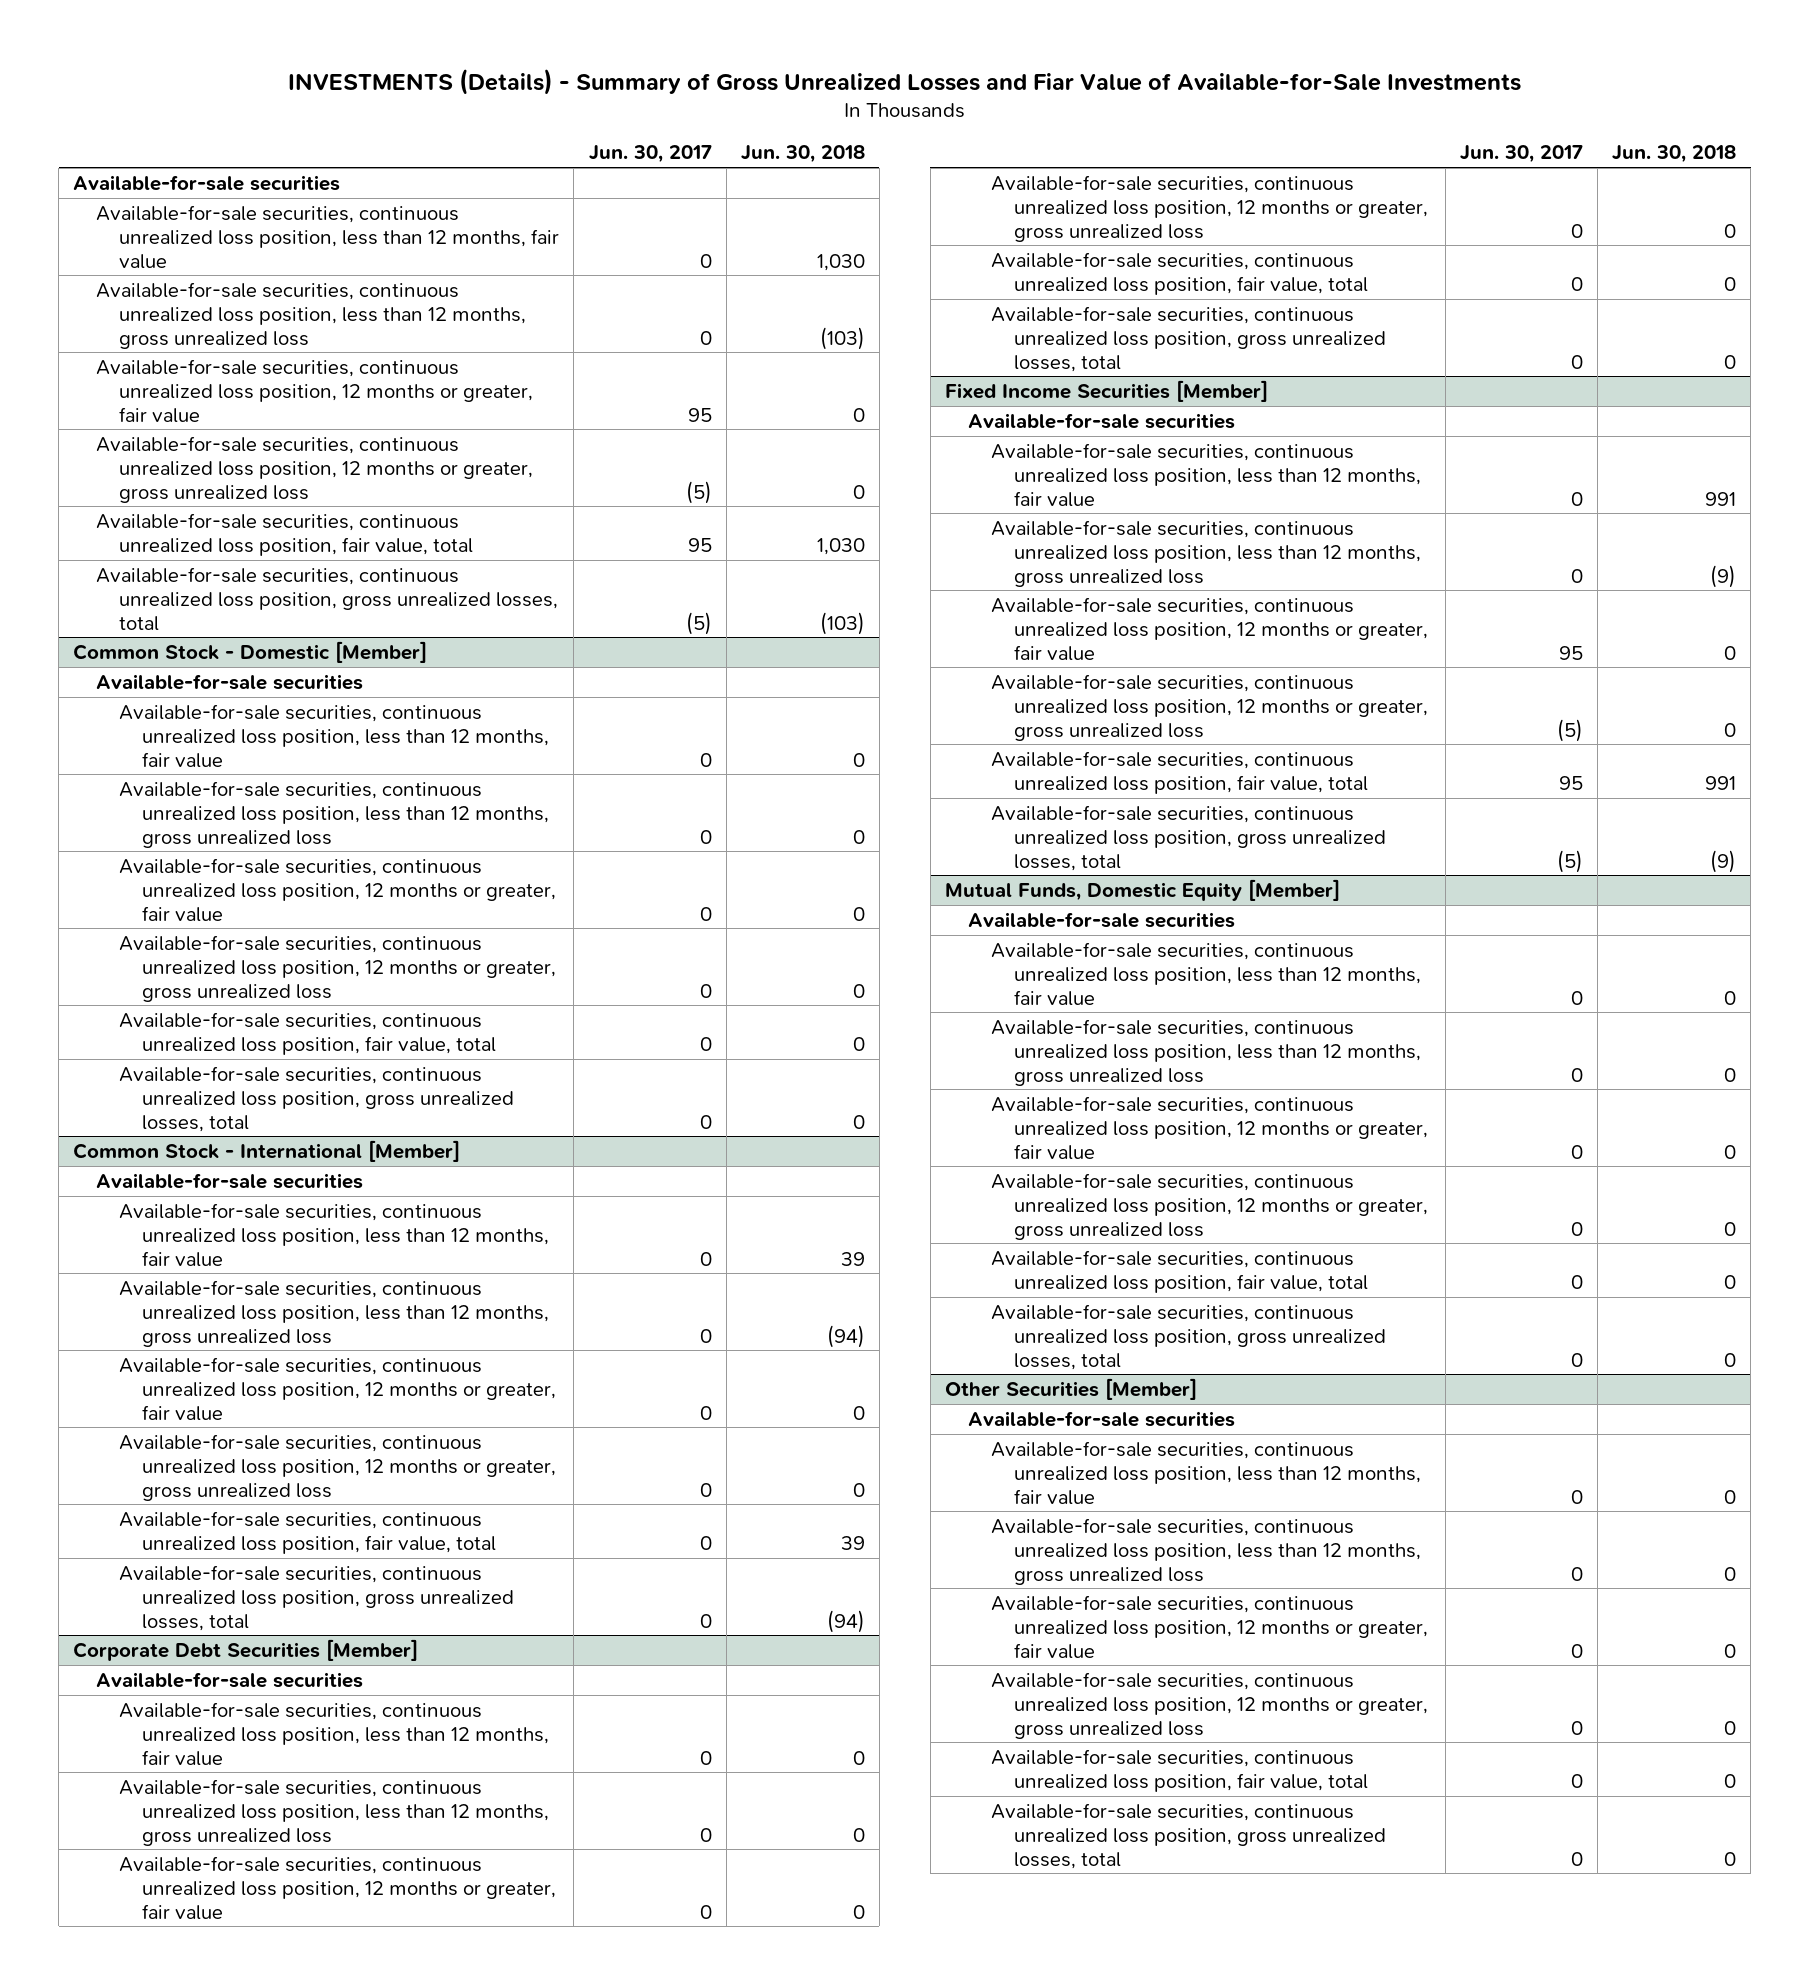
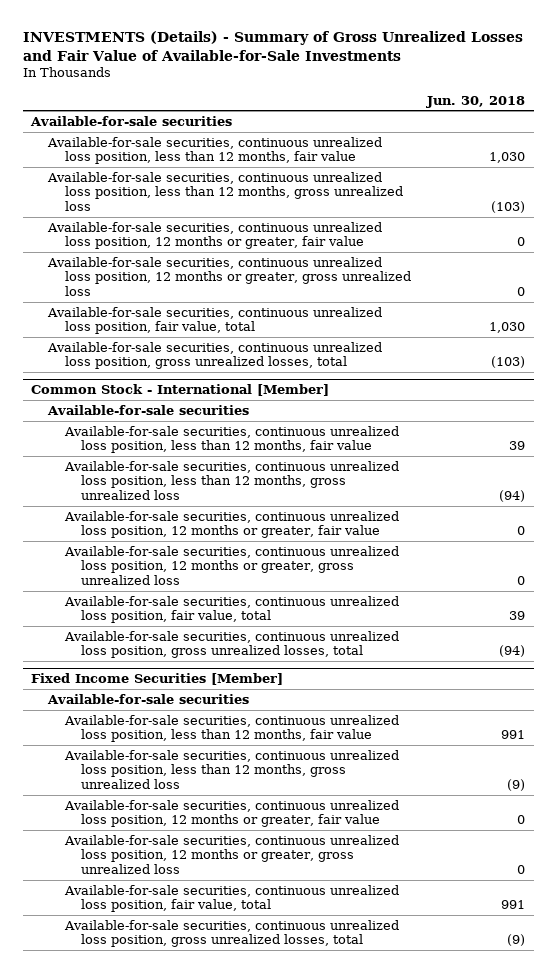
- INVESTMENTS (Details) - Summary of Gross Unrealized Losses and Fiar Value of Available-for-Sale Investments
+ INVESTMENTS (Details) - Summary of Gross Unrealized Losses and Fair Value of Available-for-Sale Investments
- | Jun. 30, 2017 | Jun. 30, 2018
+ | Jun. 30, 2018
- Common Stock - Domestic [Member]
- Available-for-sale securities
- Available-for-sale securities, continuous unrealized loss position, less than 12 months, fair value | 0 | 0
- Available-for-sale securities, continuous unrealized loss position, less than 12 months, gross unrealized loss | 0 | 0
- Available-for-sale securities, continuous unrealized loss position, 12 months or greater, fair value | 0 | 0
- Available-for-sale securities, continuous unrealized loss position, 12 months or greater, gross unrealized loss | 0 | 0
- Available-for-sale securities, continuous unrealized loss position, fair value, total | 0 | 0
- Available-for-sale securities, continuous unrealized loss position, gross unrealized losses, total | 0 | 0
- Corporate Debt Securities [Member]
- Available-for-sale securities
- Available-for-sale securities, continuous unrealized loss position, less than 12 months, fair value | 0 | 0
- Available-for-sale securities, continuous unrealized loss position, less than 12 months, gross unrealized loss | 0 | 0
- Available-for-sale securities, continuous unrealized loss position, 12 months or greater, fair value | 0 | 0
- Available-for-sale securities, continuous unrealized loss position, 12 months or greater, gross unrealized loss | 0 | 0
- Available-for-sale securities, continuous unrealized loss position, fair value, total | 0 | 0
- Available-for-sale securities, continuous unrealized loss position, gross unrealized losses, total | 0 | 0
- Mutual Funds, Domestic Equity [Member]
- Available-for-sale securities
- Available-for-sale securities, continuous unrealized loss position, less than 12 months, fair value | 0 | 0
- Available-for-sale securities, continuous unrealized loss position, less than 12 months, gross unrealized loss | 0 | 0
- Available-for-sale securities, continuous unrealized loss position, 12 months or greater, fair value | 0 | 0
- Available-for-sale securities, continuous unrealized loss position, 12 months or greater, gross unrealized loss | 0 | 0
- Available-for-sale securities, continuous unrealized loss position, fair value, total | 0 | 0
- Available-for-sale securities, continuous unrealized loss position, gross unrealized losses, total | 0 | 0
- Other Securities [Member]
- Available-for-sale securities
- Available-for-sale securities, continuous unrealized loss position, less than 12 months, fair value | 0 | 0
- Available-for-sale securities, continuous unrealized loss position, less than 12 months, gross unrealized loss | 0 | 0
- Available-for-sale securities, continuous unrealized loss position, 12 months or greater, fair value | 0 | 0
- Available-for-sale securities, continuous unrealized loss position, 12 months or greater, gross unrealized loss | 0 | 0
- Available-for-sale securities, continuous unrealized loss position, fair value, total | 0 | 0
- Available-for-sale securities, continuous unrealized loss position, gross unrealized losses, total | 0 | 0

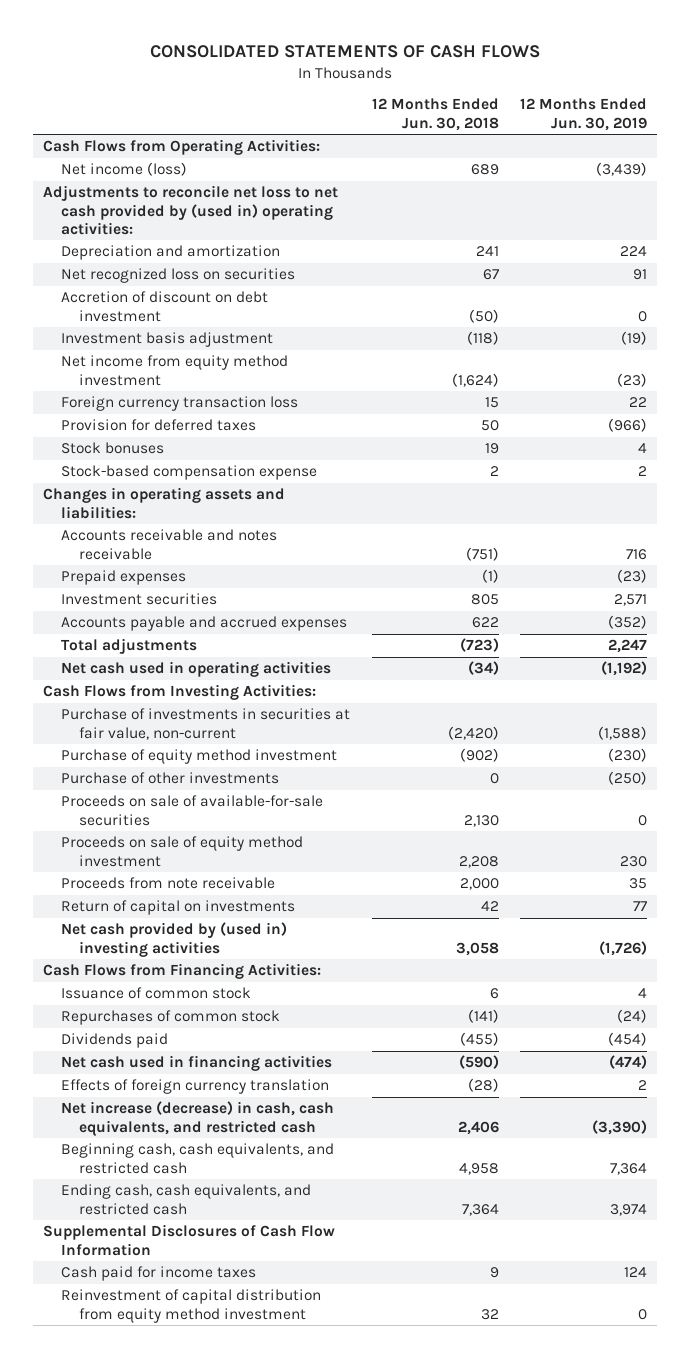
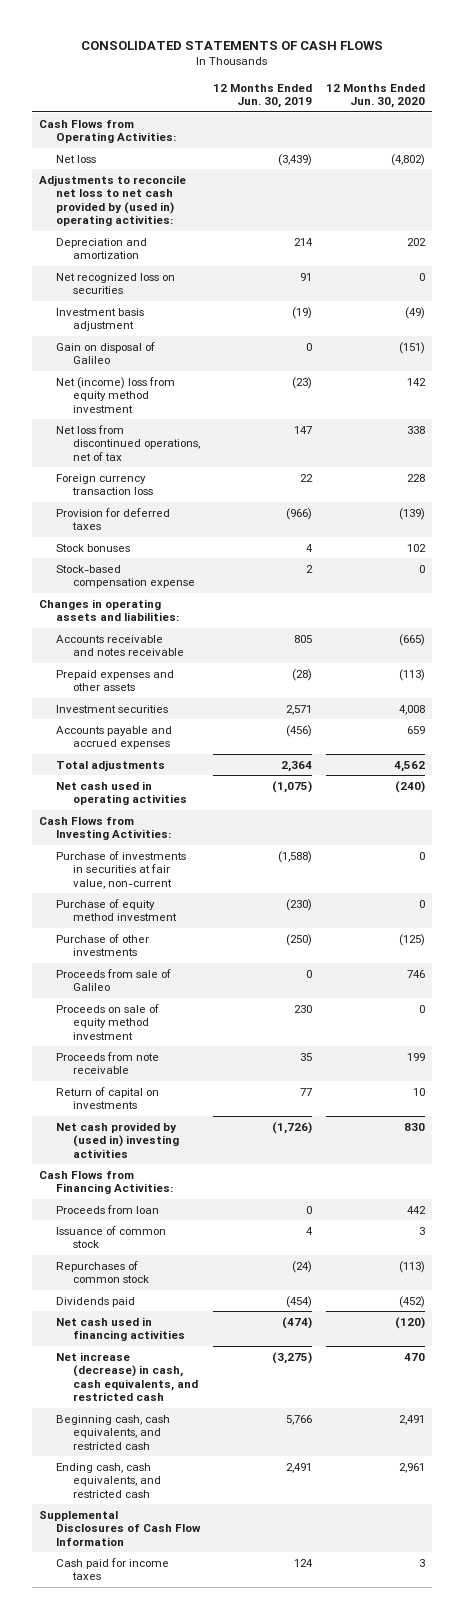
- | 12 Months Ended Jun. 30, 2018 | 12 Months Ended Jun. 30, 2019
+ | 12 Months Ended Jun. 30, 2019 | 12 Months Ended Jun. 30, 2020
- Net income (loss) | 689 | (3,439)
+ Net loss | (3,439) | (4,802)
- Depreciation and amortization | 241 | 224
+ Depreciation and amortization | 214 | 202
- Accretion of discount on debt investment | (50) | 0
- Net income from equity method investment | (1,624) | (23)
+ Gain on disposal of Galileo | 0 | (151)
+ Net (income) loss from equity method investment | (23) | 142
+ Net loss from discontinued operations, net of tax | 147 | 338
- Accounts receivable and notes receivable | (751) | 716
- Prepaid expenses | (1) | (23)
+ Accounts receivable and notes receivable | 805 | (665)
+ Prepaid expenses and other assets | (28) | (113)
- Accounts payable and accrued expenses | 622 | (352)
- Total adjustments | (723) | 2,247
- Net cash used in operating activities | (34) | (1,192)
+ Accounts payable and accrued expenses | (456) | 659
+ Total adjustments | 2,364 | 4,562
+ Net cash used in operating activities | (1,075) | (240)
- Proceeds on sale of available-for-sale securities | 2,130 | 0
+ Proceeds from sale of Galileo | 0 | 746
+ Proceeds from loan | 0 | 442
- Effects of foreign currency translation | (28) | 2
- Net increase (decrease) in cash, cash equivalents, and restricted cash | 2,406 | (3,390)
- Beginning cash, cash equivalents, and restricted cash | 4,958 | 7,364
- Ending cash, cash equivalents, and restricted cash | 7,364 | 3,974
+ Net increase (decrease) in cash, cash equivalents, and restricted cash | (3,275) | 470
+ Beginning cash, cash equivalents, and restricted cash | 5,766 | 2,491
+ Ending cash, cash equivalents, and restricted cash | 2,491 | 2,961
- Reinvestment of capital distribution from equity method investment | 32 | 0

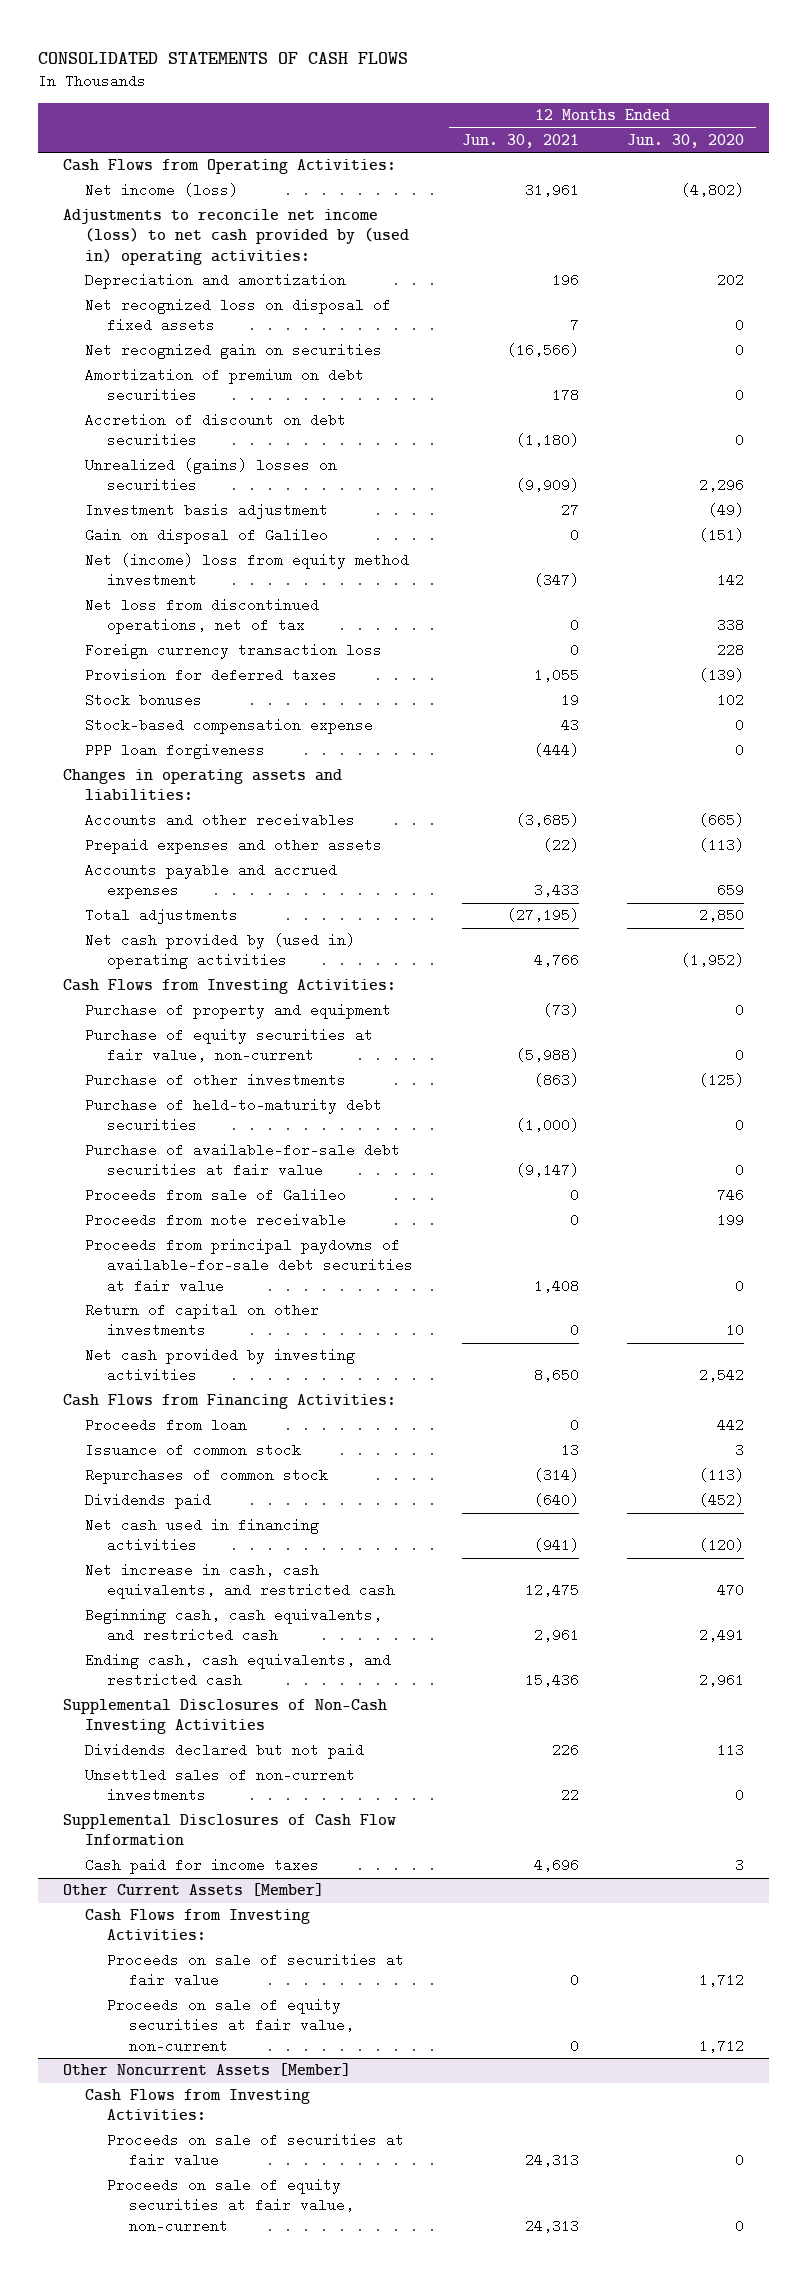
- | 12 Months Ended Jun. 30, 2019 | 12 Months Ended Jun. 30, 2020
+ | 12 Months Ended Jun. 30, 2021 | 12 Months Ended Jun. 30, 2020
- Net loss | (3,439) | (4,802)
- Adjustments to reconcile net loss to net cash provided by (used in) operating activities:
+ Net income (loss) | 31,961 | (4,802)
+ Adjustments to reconcile net income (loss) to net cash provided by (used in) operating activities:
- Net recognized loss on securities | 91 | 0
+ Net recognized loss on disposal of fixed assets | 7 | 0
+ Net recognized gain on securities | (16,566) | 0
+ Amortization of premium on debt securities | 178 | 0
+ Accretion of discount on debt securities | (1,180) | 0
+ Unrealized (gains) losses on securities | (9,909) | 2,296
+ PPP loan forgiveness | (444) | 0
- Accounts receivable and notes receivable | 805 | (665)
+ Accounts and other receivables | (3,685) | (665)
- Investment securities | 2,571 | 4,008
- Total adjustments | 2,364 | 4,562
- Net cash used in operating activities | (1,075) | (240)
+ Total adjustments | (27,195) | 2,850
+ Net cash provided by (used in) operating activities | 4,766 | (1,952)
- Purchase of investments in securities at fair value, non-current | (1,588) | 0
- Purchase of equity method investment | (230) | 0
+ Purchase of property and equipment | (73) | 0
+ Purchase of equity securities at fair value, non-current | (5,988) | 0
+ Purchase of held-to-maturity debt securities | (1,000) | 0
+ Purchase of available-for-sale debt securities at fair value | (9,147) | 0
- Proceeds on sale of equity method investment | 230 | 0
- Return of capital on investments | 77 | 10
- Net cash provided by (used in) investing activities | (1,726) | 830
+ Proceeds from principal paydowns of available-for-sale debt securities at fair value | 1,408 | 0
+ Return of capital on other investments | 0 | 10
+ Net cash provided by investing activities | 8,650 | 2,542
- Net increase (decrease) in cash, cash equivalents, and restricted cash | (3,275) | 470
+ Net increase in cash, cash equivalents, and restricted cash | 12,475 | 470
+ Supplemental Disclosures of Non-Cash Investing Activities
+ Dividends declared but not paid | 226 | 113
+ Unsettled sales of non-current investments | 22 | 0
+ Other Current Assets [Member]
+ Cash Flows from Investing Activities:
+ Proceeds on sale of securities at fair value | 0 | 1,712
+ Proceeds on sale of equity securities at fair value, non-current | 0 | 1,712
+ Other Noncurrent Assets [Member]
+ Cash Flows from Investing Activities:
+ Proceeds on sale of securities at fair value | 24,313 | 0
+ Proceeds on sale of equity securities at fair value, non-current | 24,313 | 0

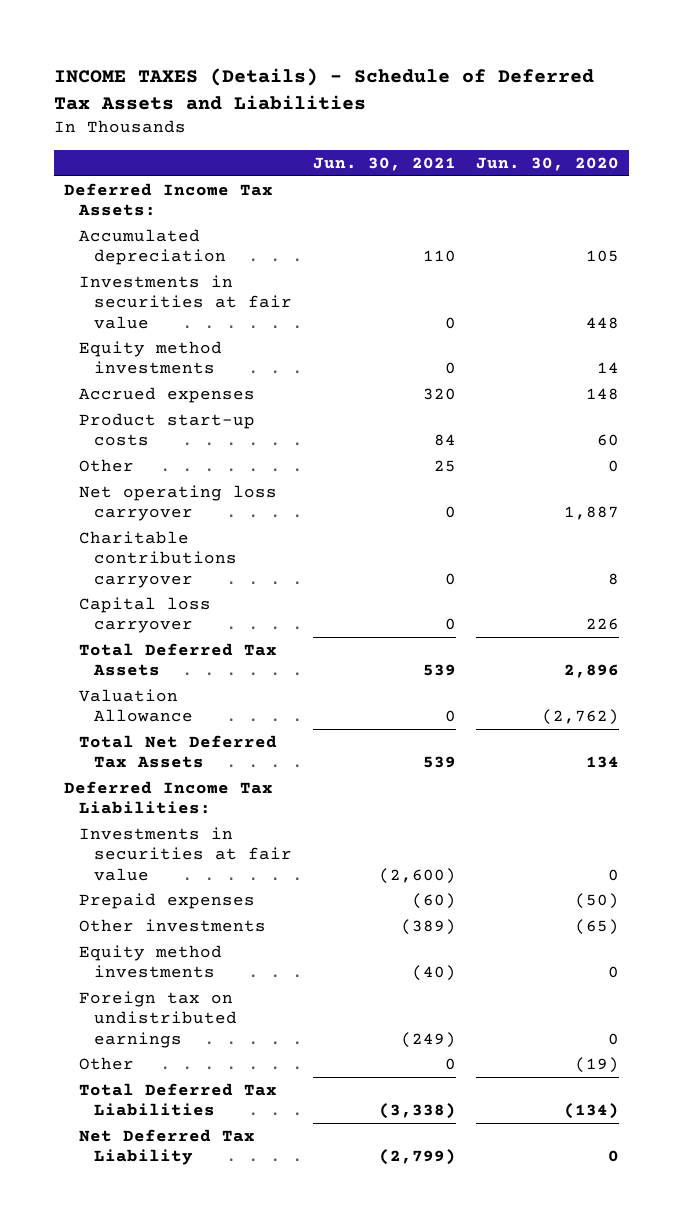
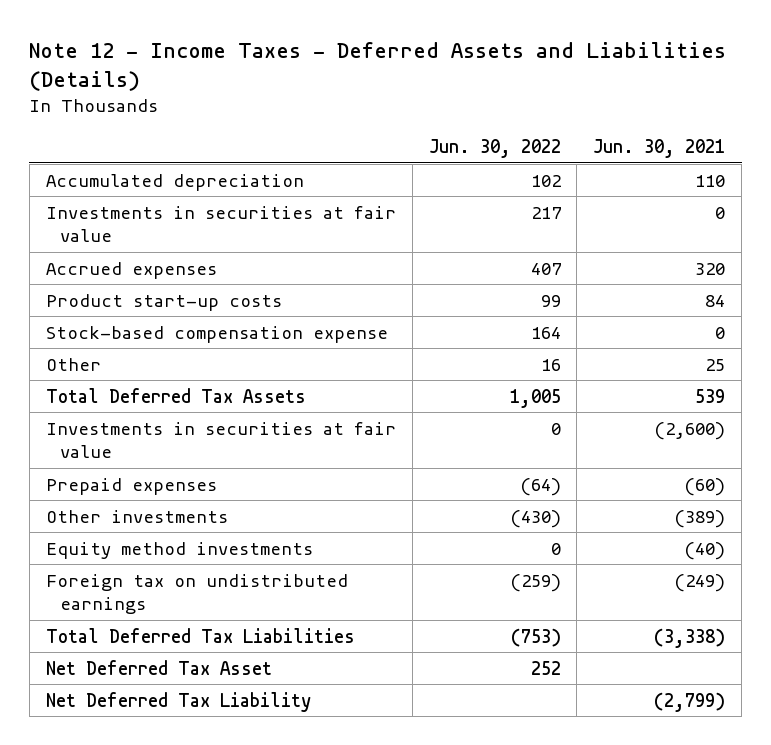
- INCOME TAXES (Details) - Schedule of Deferred Tax Assets and Liabilities
+ Note 12 - Income Taxes - Deferred Assets and Liabilities (Details)
- | Jun. 30, 2021 | Jun. 30, 2020
+ | Jun. 30, 2022 | Jun. 30, 2021
- Deferred Income Tax Assets:
- Equity method investments | 0 | 14
+ Stock-based compensation expense | 164 | 0
- Net operating loss carryover | 0 | 1,887
- Charitable contributions carryover | 0 | 8
- Capital loss carryover | 0 | 226
- Valuation Allowance | 0 | (2,762)
- Total Net Deferred Tax Assets | 539 | 134
- Deferred Income Tax Liabilities:
- Other | 0 | (19)
+ Net Deferred Tax Asset | 252 |

